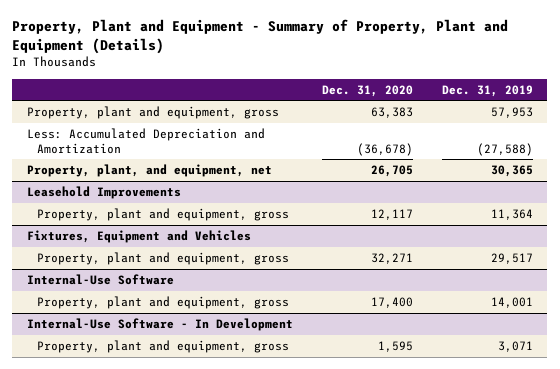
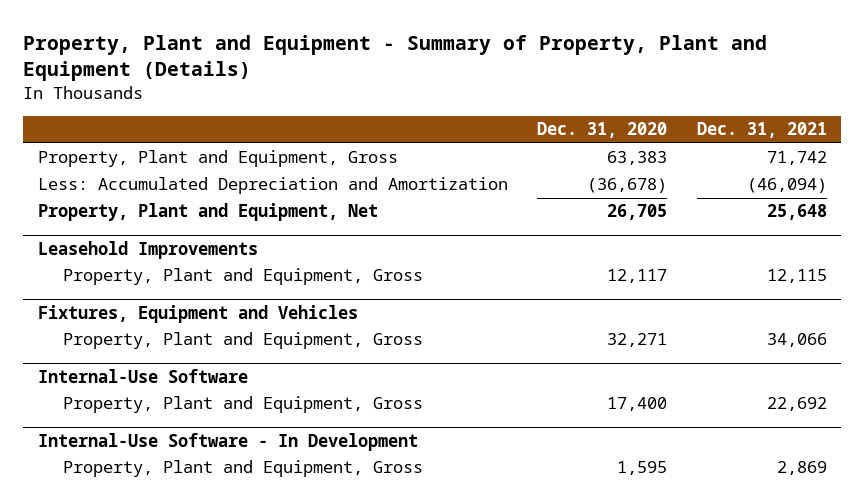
- | Dec. 31, 2020 | Dec. 31, 2019
+ | Dec. 31, 2020 | Dec. 31, 2021
- Property, plant and equipment, gross | 63,383 | 57,953
+ Property, Plant and Equipment, Gross | 63,383 | 71,742
- Property, plant, and equipment, net | 26,705 | 30,365
+ Property, Plant and Equipment, Net | 26,705 | 25,648
@ Leasehold Improvements
- Property, plant and equipment, gross | 12,117 | 11,364
+ Property, Plant and Equipment, Gross | 12,117 | 12,115
@ Fixtures, Equipment and Vehicles
- Property, plant and equipment, gross | 32,271 | 29,517
+ Property, Plant and Equipment, Gross | 32,271 | 34,066
@ Internal-Use Software
- Property, plant and equipment, gross | 17,400 | 14,001
+ Property, Plant and Equipment, Gross | 17,400 | 22,692
@ Internal-Use Software - In Development
- Property, plant and equipment, gross | 1,595 | 3,071
+ Property, Plant and Equipment, Gross | 1,595 | 2,869

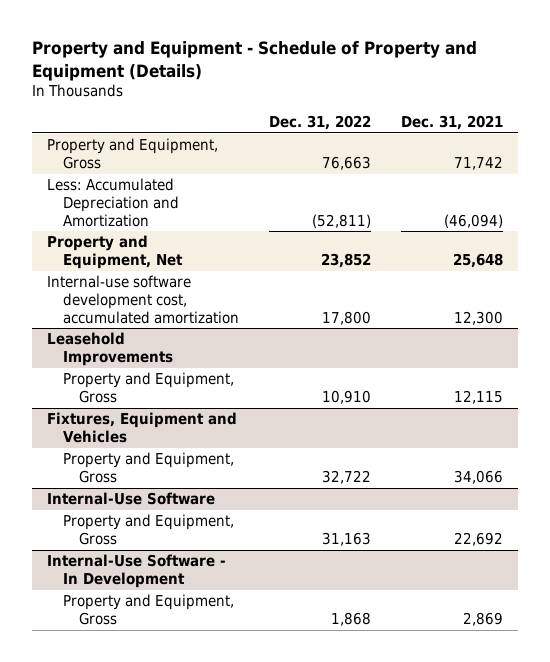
- Property, Plant and Equipment - Summary of Property, Plant and Equipment (Details)
+ Property and Equipment - Schedule of Property and Equipment (Details)
- | Dec. 31, 2020 | Dec. 31, 2021
+ | Dec. 31, 2022 | Dec. 31, 2021
- Property, Plant and Equipment, Gross | 63,383 | 71,742
+ Property and Equipment, Gross | 76,663 | 71,742
- Property, Plant and Equipment, Net | 26,705 | 25,648
+ Property and Equipment, Net | 23,852 | 25,648
+ Internal-use software development cost, accumulated amortization | 17,800 | 12,300
@ Leasehold Improvements
- Property, Plant and Equipment, Gross | 12,117 | 12,115
+ Property and Equipment, Gross | 10,910 | 12,115
@ Fixtures, Equipment and Vehicles
- Property, Plant and Equipment, Gross | 32,271 | 34,066
+ Property and Equipment, Gross | 32,722 | 34,066
@ Internal-Use Software
- Property, Plant and Equipment, Gross | 17,400 | 22,692
+ Property and Equipment, Gross | 31,163 | 22,692
@ Internal-Use Software - In Development
- Property, Plant and Equipment, Gross | 1,595 | 2,869
+ Property and Equipment, Gross | 1,868 | 2,869

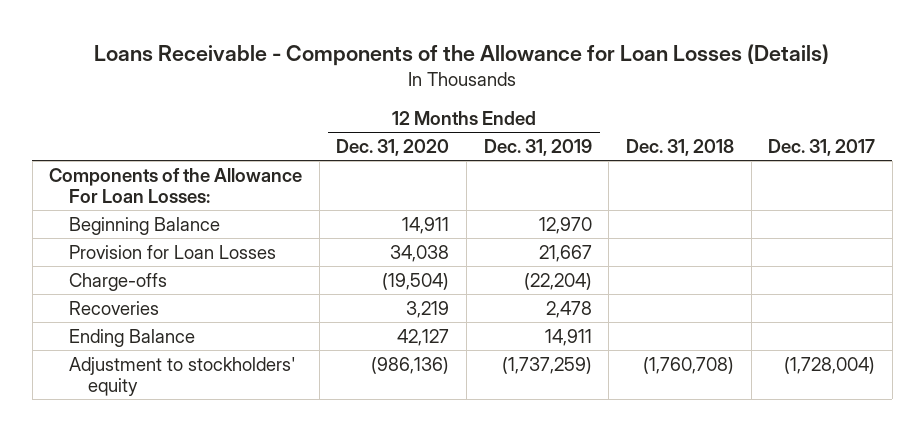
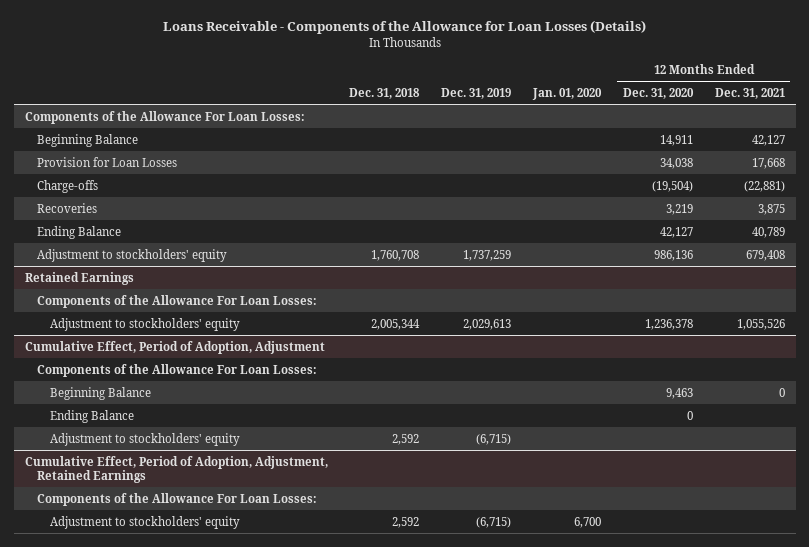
- | 12 Months Ended Dec. 31, 2020 | 12 Months Ended Dec. 31, 2019 | Dec. 31, 2018 | Dec. 31, 2017
+ | Dec. 31, 2018 | Dec. 31, 2019 | Jan. 01, 2020 | 12 Months Ended Dec. 31, 2020 | 12 Months Ended Dec. 31, 2021
- Adjustment to stockholders' equity | (986,136) | (1,737,259) | (1,760,708) | (1,728,004)
+ Adjustment to stockholders' equity | 1,760,708 | 1,737,259 | | 986,136 | 679,408
+ Retained Earnings
+ Components of the Allowance For Loan Losses:
+ Adjustment to stockholders' equity | 2,005,344 | 2,029,613 | | 1,236,378 | 1,055,526
+ Cumulative Effect, Period of Adoption, Adjustment
+ Components of the Allowance For Loan Losses:
+ Beginning Balance | | | | 9,463 | 0
+ Ending Balance | | | | 0 |
+ Adjustment to stockholders' equity | 2,592 | (6,715) | | |
+ Cumulative Effect, Period of Adoption, Adjustment, Retained Earnings
+ Components of the Allowance For Loan Losses:
+ Adjustment to stockholders' equity | 2,592 | (6,715) | 6,700 | |

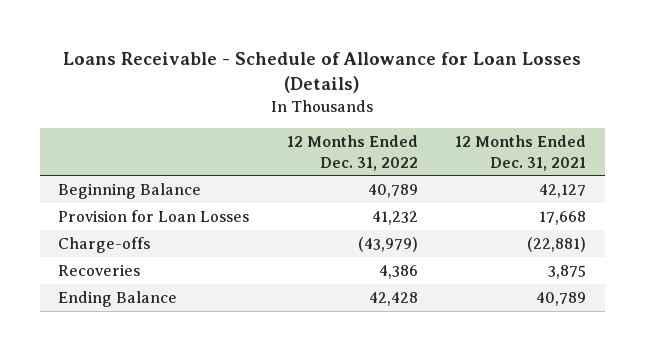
- Loans Receivable - Components of the Allowance for Loan Losses (Details)
+ Loans Receivable - Schedule of Allowance for Loan Losses (Details)
- | Dec. 31, 2018 | Dec. 31, 2019 | Jan. 01, 2020 | 12 Months Ended Dec. 31, 2020 | 12 Months Ended Dec. 31, 2021
+ | 12 Months Ended Dec. 31, 2022 | 12 Months Ended Dec. 31, 2021
- Components of the Allowance For Loan Losses:
- Adjustment to stockholders' equity | 1,760,708 | 1,737,259 | | 986,136 | 679,408
- Retained Earnings
- Components of the Allowance For Loan Losses:
- Adjustment to stockholders' equity | 2,005,344 | 2,029,613 | | 1,236,378 | 1,055,526
- Cumulative Effect, Period of Adoption, Adjustment
- Components of the Allowance For Loan Losses:
- Beginning Balance | | | | 9,463 | 0
- Ending Balance | | | | 0 |
- Adjustment to stockholders' equity | 2,592 | (6,715) | | |
- Cumulative Effect, Period of Adoption, Adjustment, Retained Earnings
- Components of the Allowance For Loan Losses:
- Adjustment to stockholders' equity | 2,592 | (6,715) | 6,700 | |

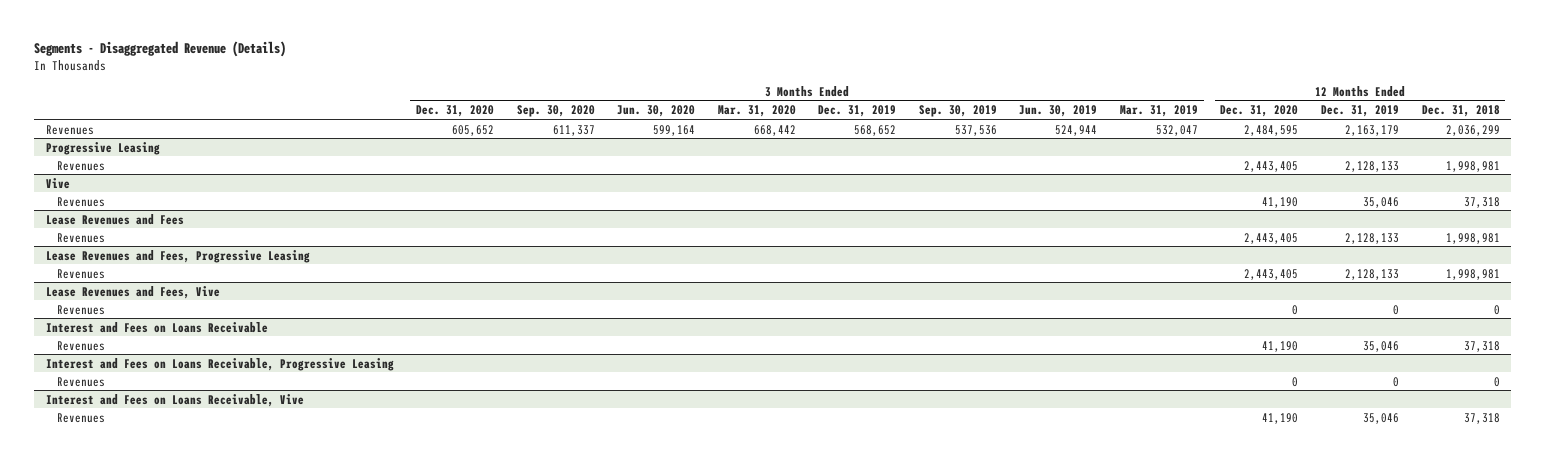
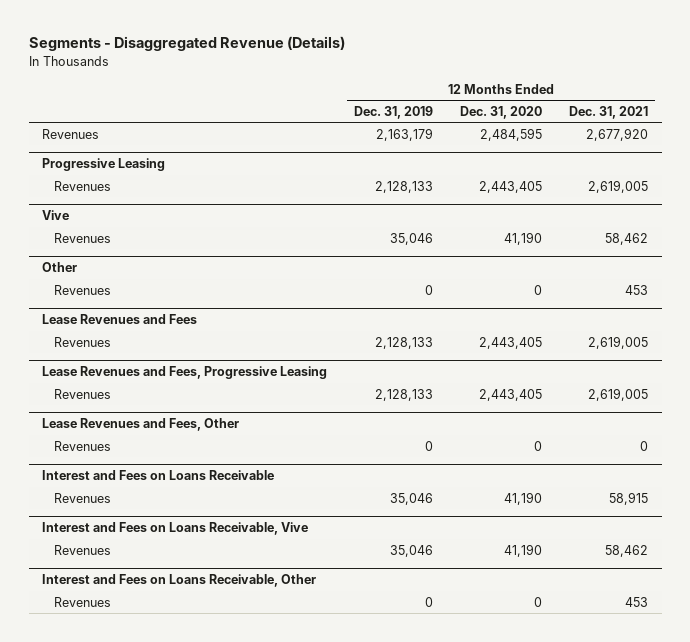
- | 3 Months Ended Dec. 31, 2020 | 3 Months Ended Sep. 30, 2020 | 3 Months Ended Jun. 30, 2020 | 3 Months Ended Mar. 31, 2020 | 3 Months Ended Dec. 31, 2019 | 3 Months Ended Sep. 30, 2019 | 3 Months Ended Jun. 30, 2019 | 3 Months Ended Mar. 31, 2019 | 12 Months Ended Dec. 31, 2020 | 12 Months Ended Dec. 31, 2019 | 12 Months Ended Dec. 31, 2018
+ | 12 Months Ended Dec. 31, 2019 | 12 Months Ended Dec. 31, 2020 | 12 Months Ended Dec. 31, 2021
+ Other
+ Revenues | 0 | 0 | 453
- Lease Revenues and Fees, Vive
+ Lease Revenues and Fees, Other
- Interest and Fees on Loans Receivable, Progressive Leasing
- Revenues | | | | | | | | | 0 | 0 | 0
+ Interest and Fees on Loans Receivable, Other
+ Revenues | 0 | 0 | 453

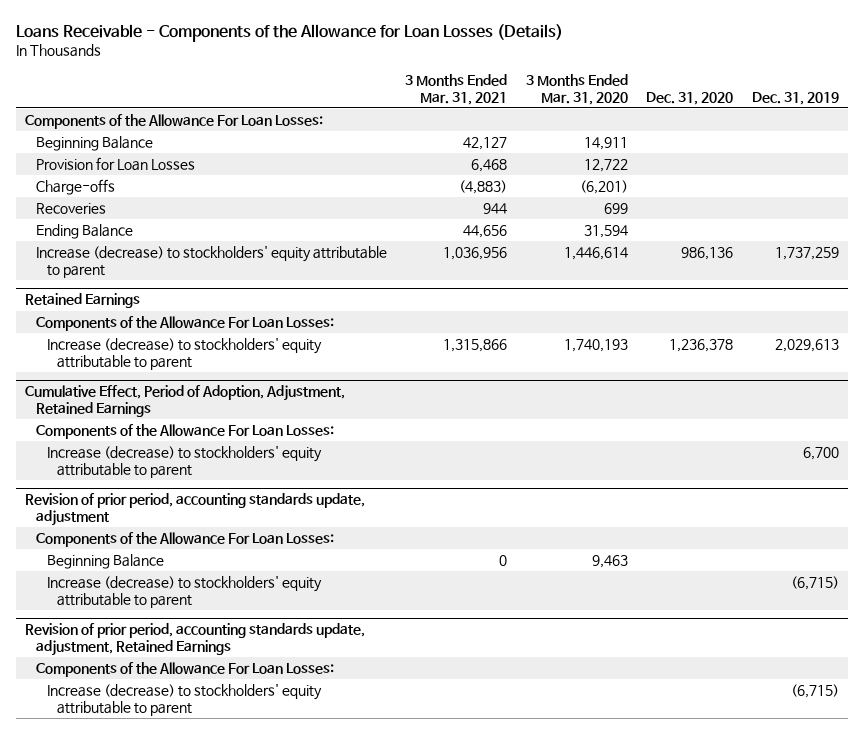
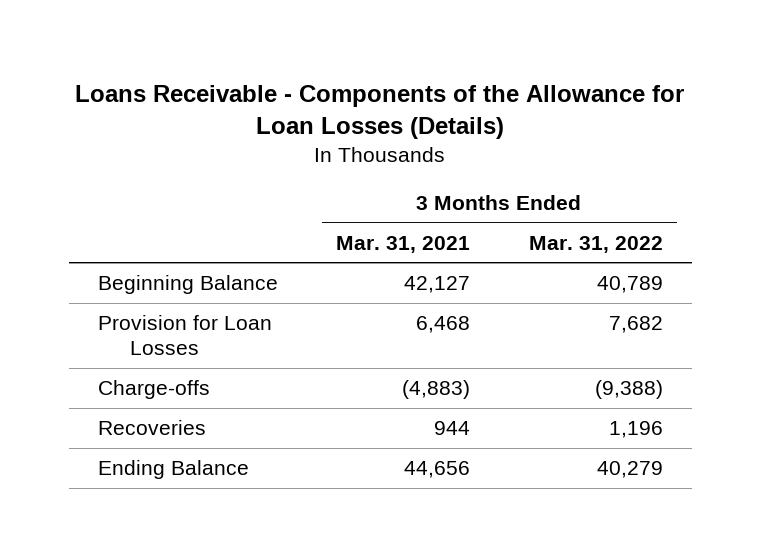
- | 3 Months Ended Mar. 31, 2021 | 3 Months Ended Mar. 31, 2020 | Dec. 31, 2020 | Dec. 31, 2019
+ | 3 Months Ended Mar. 31, 2021 | 3 Months Ended Mar. 31, 2022
- Components of the Allowance For Loan Losses:
- Increase (decrease) to stockholders' equity attributable to parent | 1,036,956 | 1,446,614 | 986,136 | 1,737,259
- Retained Earnings
- Components of the Allowance For Loan Losses:
- Increase (decrease) to stockholders' equity attributable to parent | 1,315,866 | 1,740,193 | 1,236,378 | 2,029,613
- Cumulative Effect, Period of Adoption, Adjustment, Retained Earnings
- Components of the Allowance For Loan Losses:
- Increase (decrease) to stockholders' equity attributable to parent | | | | 6,700
- Revision of prior period, accounting standards update, adjustment
- Components of the Allowance For Loan Losses:
- Beginning Balance | 0 | 9,463 | |
- Increase (decrease) to stockholders' equity attributable to parent | | | | (6,715)
- Revision of prior period, accounting standards update, adjustment, Retained Earnings
- Components of the Allowance For Loan Losses:
- Increase (decrease) to stockholders' equity attributable to parent | | | | (6,715)

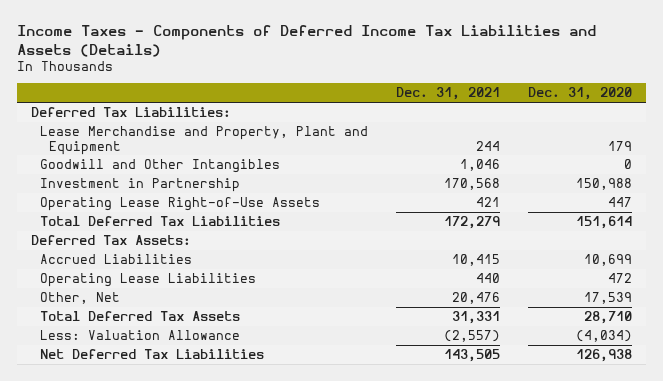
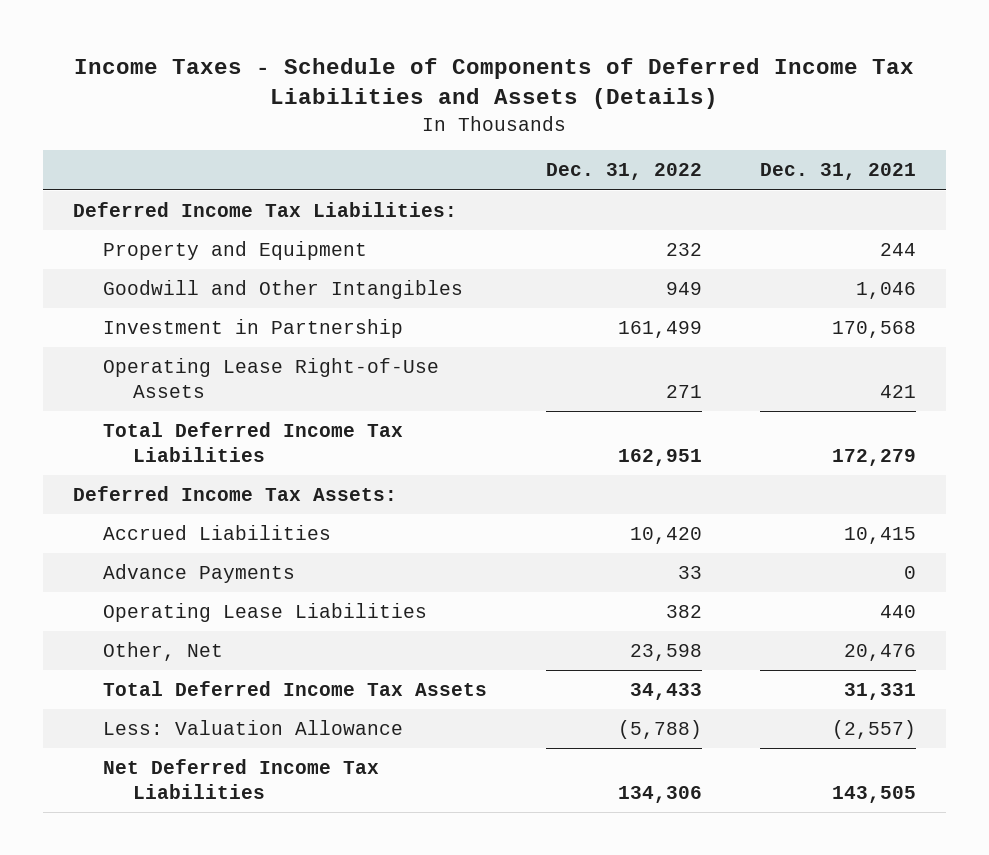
- Income Taxes - Components of Deferred Income Tax Liabilities and Assets (Details)
+ Income Taxes - Schedule of Components of Deferred Income Tax Liabilities and Assets (Details)
- | Dec. 31, 2021 | Dec. 31, 2020
+ | Dec. 31, 2022 | Dec. 31, 2021
- Deferred Tax Liabilities:
- Lease Merchandise and Property, Plant and Equipment | 244 | 179
+ Deferred Income Tax Liabilities:
+ Property and Equipment | 232 | 244
- Total Deferred Tax Liabilities | 172,279 | 151,614
- Deferred Tax Assets:
+ Total Deferred Income Tax Liabilities | 162,951 | 172,279
+ Deferred Income Tax Assets:
+ Advance Payments | 33 | 0
- Total Deferred Tax Assets | 31,331 | 28,710
+ Total Deferred Income Tax Assets | 34,433 | 31,331
- Net Deferred Tax Liabilities | 143,505 | 126,938
+ Net Deferred Income Tax Liabilities | 134,306 | 143,505

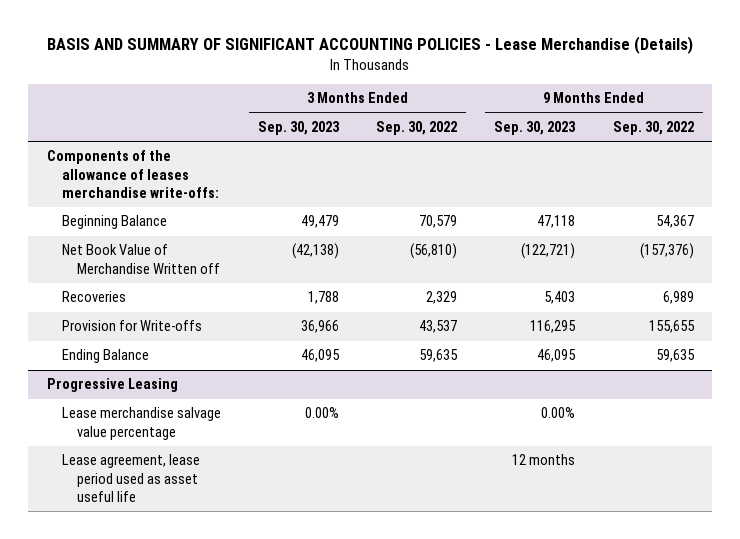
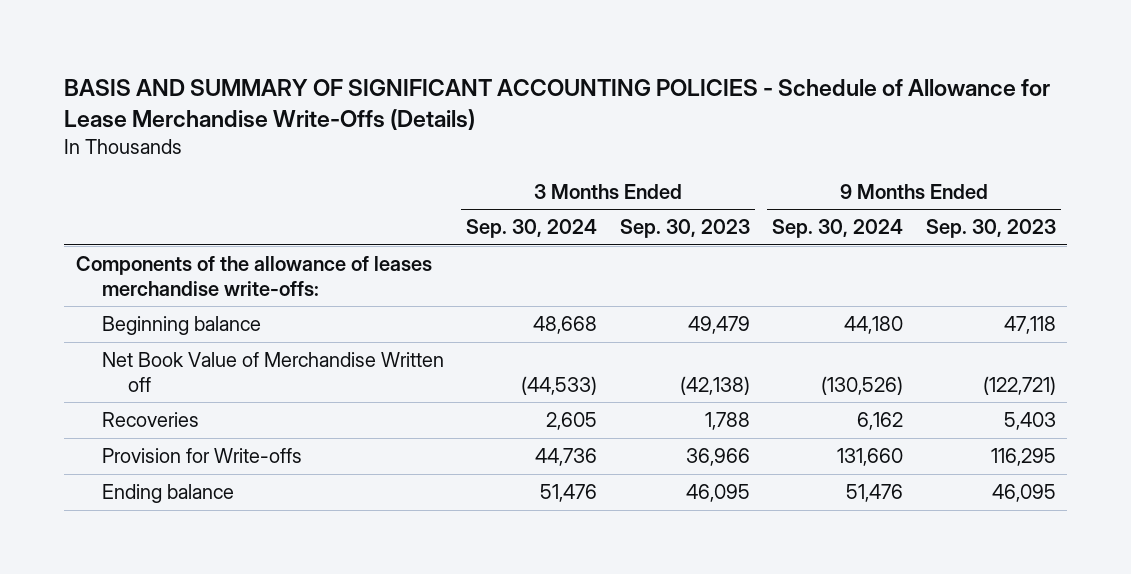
- BASIS AND SUMMARY OF SIGNIFICANT ACCOUNTING POLICIES - Lease Merchandise (Details)
+ BASIS AND SUMMARY OF SIGNIFICANT ACCOUNTING POLICIES - Schedule of Allowance for Lease Merchandise Write-Offs (Details)
- | 3 Months Ended Sep. 30, 2023 | 3 Months Ended Sep. 30, 2022 | 9 Months Ended Sep. 30, 2023 | 9 Months Ended Sep. 30, 2022
+ | 3 Months Ended Sep. 30, 2024 | 3 Months Ended Sep. 30, 2023 | 9 Months Ended Sep. 30, 2024 | 9 Months Ended Sep. 30, 2023
- Beginning Balance | 49,479 | 70,579 | 47,118 | 54,367
+ Beginning balance | 48,668 | 49,479 | 44,180 | 47,118
- Ending Balance | 46,095 | 59,635 | 46,095 | 59,635
- Progressive Leasing
- Lease merchandise salvage value percentage | 0.00% | | 0.00% |
- Lease agreement, lease period used as asset useful life | | | 12 months |
+ Ending balance | 51,476 | 46,095 | 51,476 | 46,095

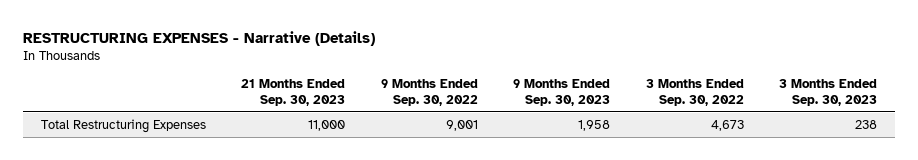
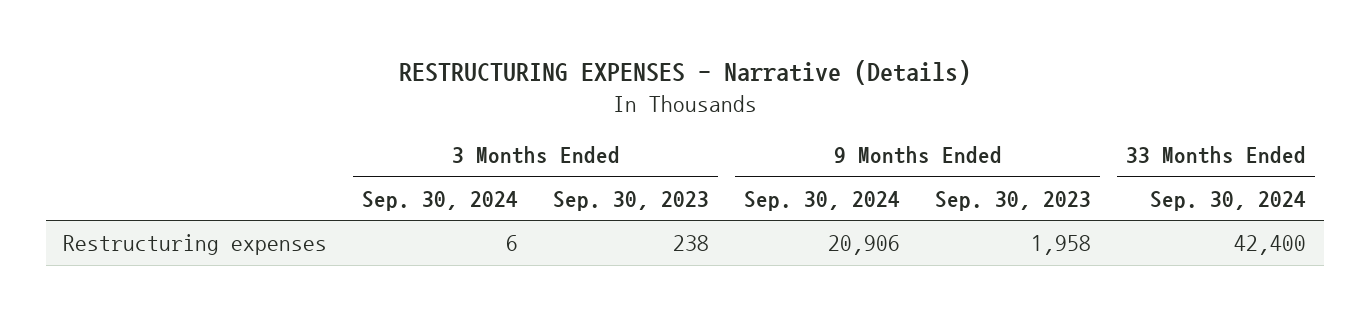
- | 21 Months Ended Sep. 30, 2023 | 9 Months Ended Sep. 30, 2022 | 9 Months Ended Sep. 30, 2023 | 3 Months Ended Sep. 30, 2022 | 3 Months Ended Sep. 30, 2023
+ | 3 Months Ended Sep. 30, 2024 | 3 Months Ended Sep. 30, 2023 | 9 Months Ended Sep. 30, 2024 | 9 Months Ended Sep. 30, 2023 | 33 Months Ended Sep. 30, 2024
- Total Restructuring Expenses | 11,000 | 9,001 | 1,958 | 4,673 | 238
+ Restructuring expenses | 6 | 238 | 20,906 | 1,958 | 42,400

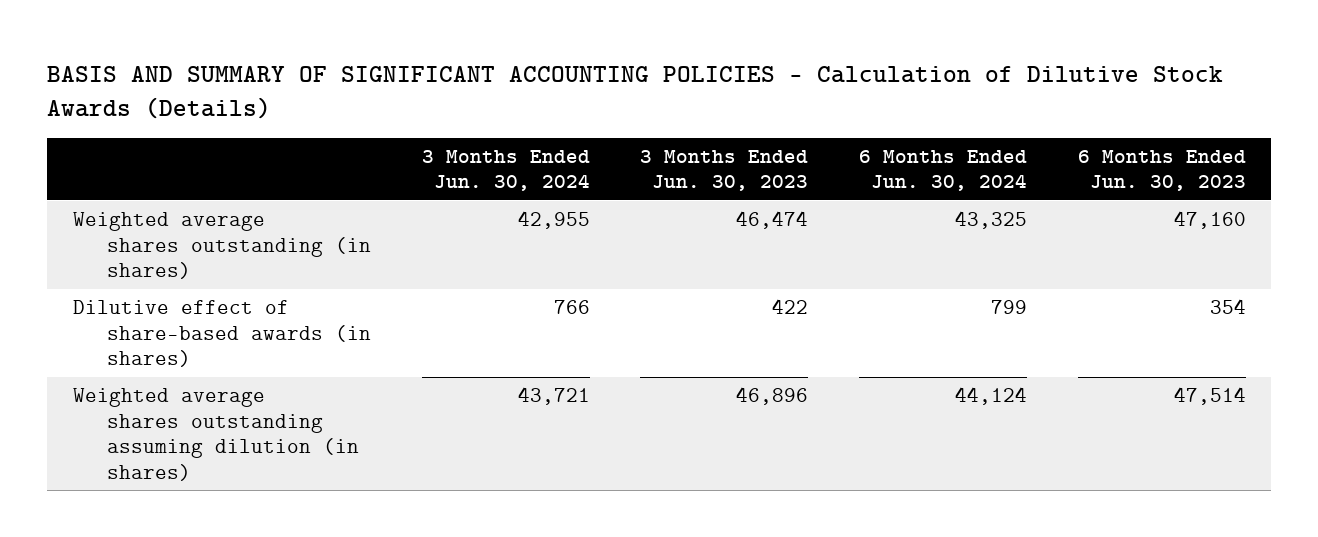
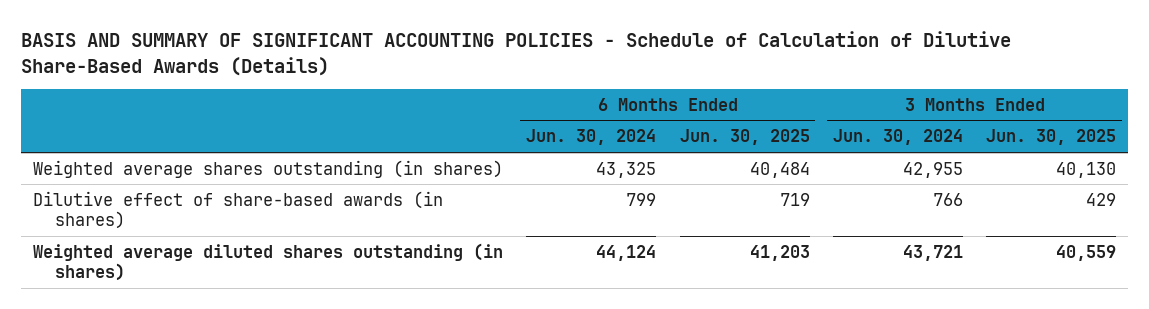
- BASIS AND SUMMARY OF SIGNIFICANT ACCOUNTING POLICIES - Calculation of Dilutive Stock Awards (Details)
+ BASIS AND SUMMARY OF SIGNIFICANT ACCOUNTING POLICIES - Schedule of Calculation of Dilutive Share-Based Awards (Details)
- | 3 Months Ended Jun. 30, 2024 | 3 Months Ended Jun. 30, 2023 | 6 Months Ended Jun. 30, 2024 | 6 Months Ended Jun. 30, 2023
+ | 6 Months Ended Jun. 30, 2024 | 6 Months Ended Jun. 30, 2025 | 3 Months Ended Jun. 30, 2024 | 3 Months Ended Jun. 30, 2025
- Weighted average shares outstanding assuming dilution (in shares) | 43,721 | 46,896 | 44,124 | 47,514
+ Weighted average diluted shares outstanding (in shares) | 44,124 | 41,203 | 43,721 | 40,559

